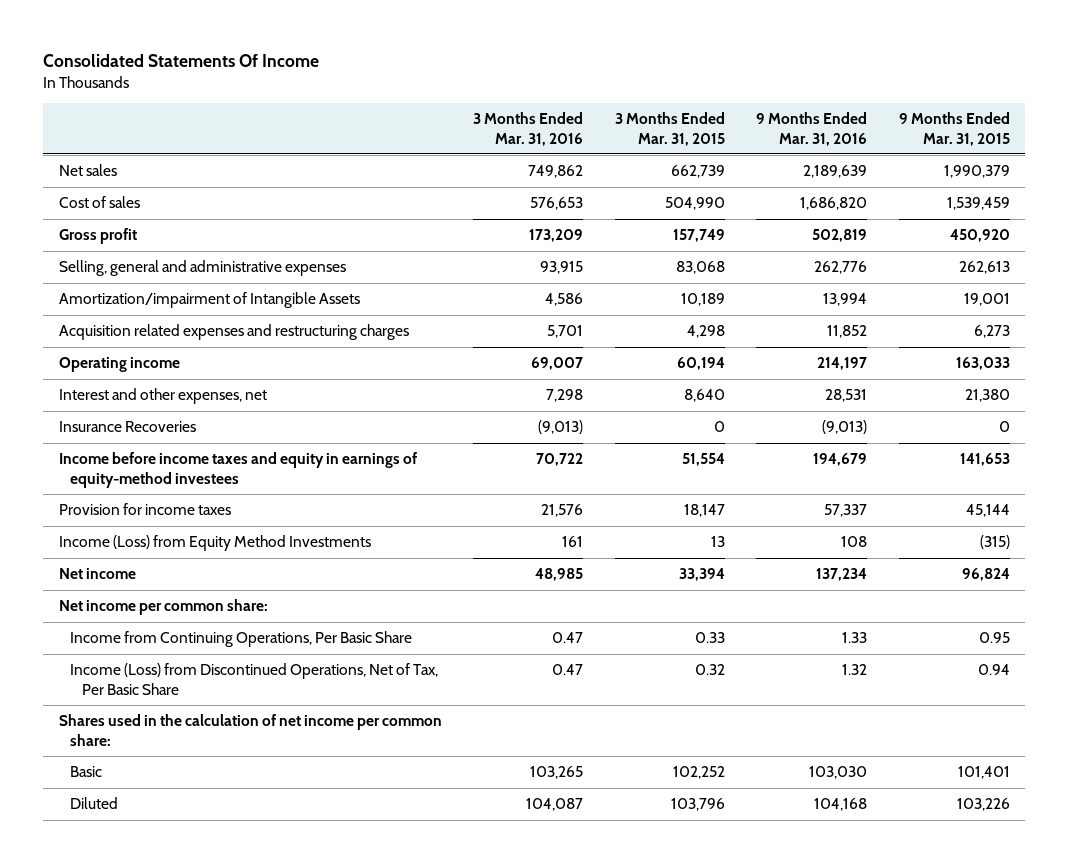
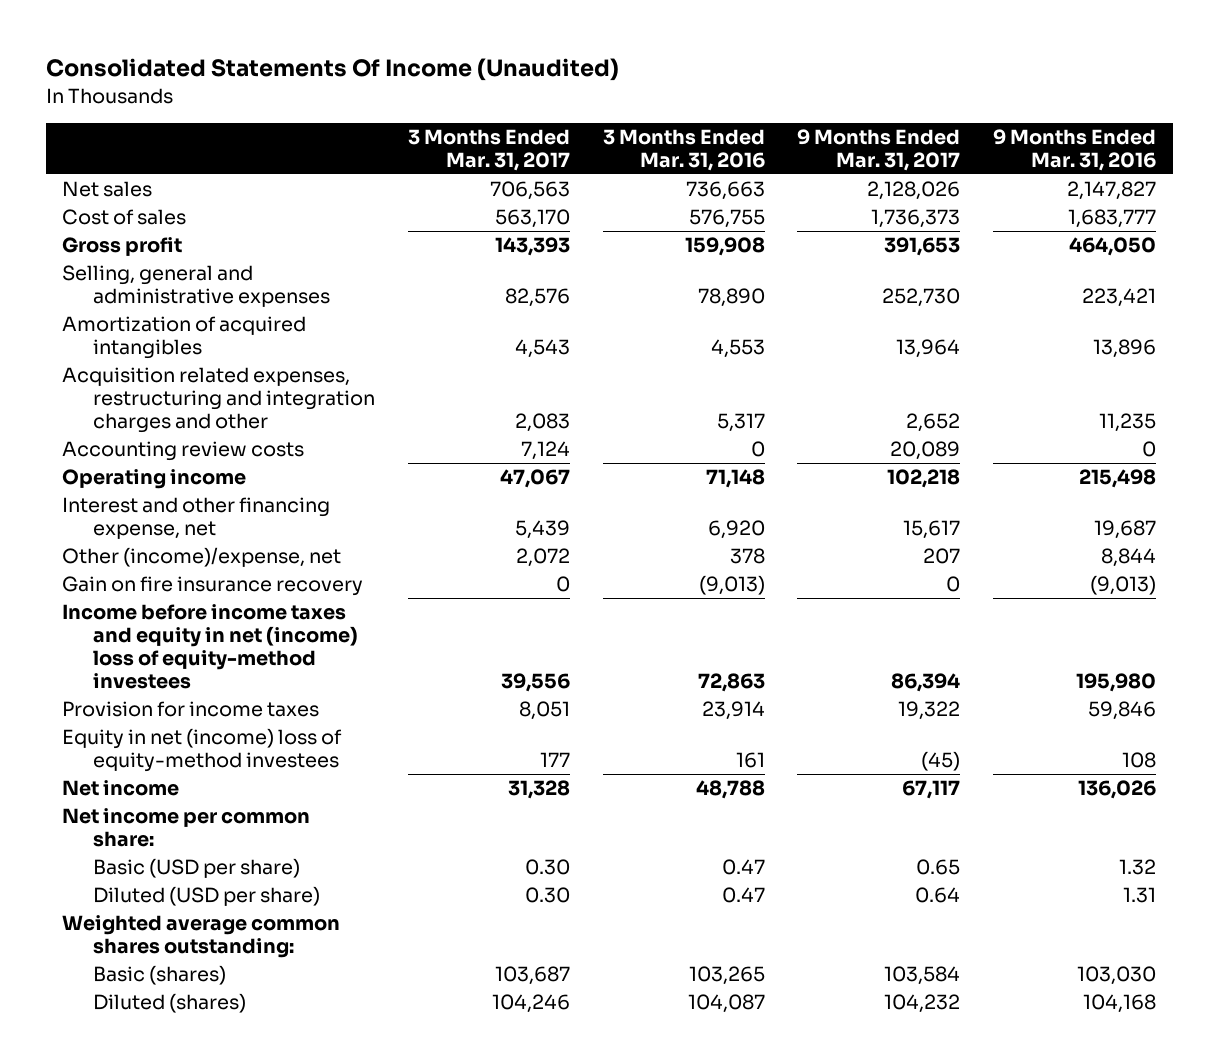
- Consolidated Statements Of Income
+ Consolidated Statements Of Income (Unaudited)
- | 3 Months Ended Mar. 31, 2016 | 3 Months Ended Mar. 31, 2015 | 9 Months Ended Mar. 31, 2016 | 9 Months Ended Mar. 31, 2015
+ | 3 Months Ended Mar. 31, 2017 | 3 Months Ended Mar. 31, 2016 | 9 Months Ended Mar. 31, 2017 | 9 Months Ended Mar. 31, 2016
- Net sales | 749,862 | 662,739 | 2,189,639 | 1,990,379
- Cost of sales | 576,653 | 504,990 | 1,686,820 | 1,539,459
- Gross profit | 173,209 | 157,749 | 502,819 | 450,920
- Selling, general and administrative expenses | 93,915 | 83,068 | 262,776 | 262,613
- Amortization/impairment of Intangible Assets | 4,586 | 10,189 | 13,994 | 19,001
- Acquisition related expenses and restructuring charges | 5,701 | 4,298 | 11,852 | 6,273
- Operating income | 69,007 | 60,194 | 214,197 | 163,033
- Interest and other expenses, net | 7,298 | 8,640 | 28,531 | 21,380
- Insurance Recoveries | (9,013) | 0 | (9,013) | 0
- Income before income taxes and equity in earnings of equity-method investees | 70,722 | 51,554 | 194,679 | 141,653
- Provision for income taxes | 21,576 | 18,147 | 57,337 | 45,144
- Income (Loss) from Equity Method Investments | 161 | 13 | 108 | (315)
- Net income | 48,985 | 33,394 | 137,234 | 96,824
+ Net sales | 706,563 | 736,663 | 2,128,026 | 2,147,827
+ Cost of sales | 563,170 | 576,755 | 1,736,373 | 1,683,777
+ Gross profit | 143,393 | 159,908 | 391,653 | 464,050
+ Selling, general and administrative expenses | 82,576 | 78,890 | 252,730 | 223,421
+ Amortization of acquired intangibles | 4,543 | 4,553 | 13,964 | 13,896
+ Acquisition related expenses, restructuring and integration charges and other | 2,083 | 5,317 | 2,652 | 11,235
+ Accounting review costs | 7,124 | 0 | 20,089 | 0
+ Operating income | 47,067 | 71,148 | 102,218 | 215,498
+ Interest and other financing expense, net | 5,439 | 6,920 | 15,617 | 19,687
+ Other (income)/expense, net | 2,072 | 378 | 207 | 8,844
+ Gain on fire insurance recovery | 0 | (9,013) | 0 | (9,013)
+ Income before income taxes and equity in net (income) loss of equity-method investees | 39,556 | 72,863 | 86,394 | 195,980
+ Provision for income taxes | 8,051 | 23,914 | 19,322 | 59,846
+ Equity in net (income) loss of equity-method investees | 177 | 161 | (45) | 108
+ Net income | 31,328 | 48,788 | 67,117 | 136,026
- Income from Continuing Operations, Per Basic Share | 0.47 | 0.33 | 1.33 | 0.95
- Income (Loss) from Discontinued Operations, Net of Tax, Per Basic Share | 0.47 | 0.32 | 1.32 | 0.94
- Shares used in the calculation of net income per common share:
- Basic | 103,265 | 102,252 | 103,030 | 101,401
- Diluted | 104,087 | 103,796 | 104,168 | 103,226
+ Basic (USD per share) | 0.30 | 0.47 | 0.65 | 1.32
+ Diluted (USD per share) | 0.30 | 0.47 | 0.64 | 1.31
+ Weighted average common shares outstanding:
+ Basic (shares) | 103,687 | 103,265 | 103,584 | 103,030
+ Diluted (shares) | 104,246 | 104,087 | 104,232 | 104,168

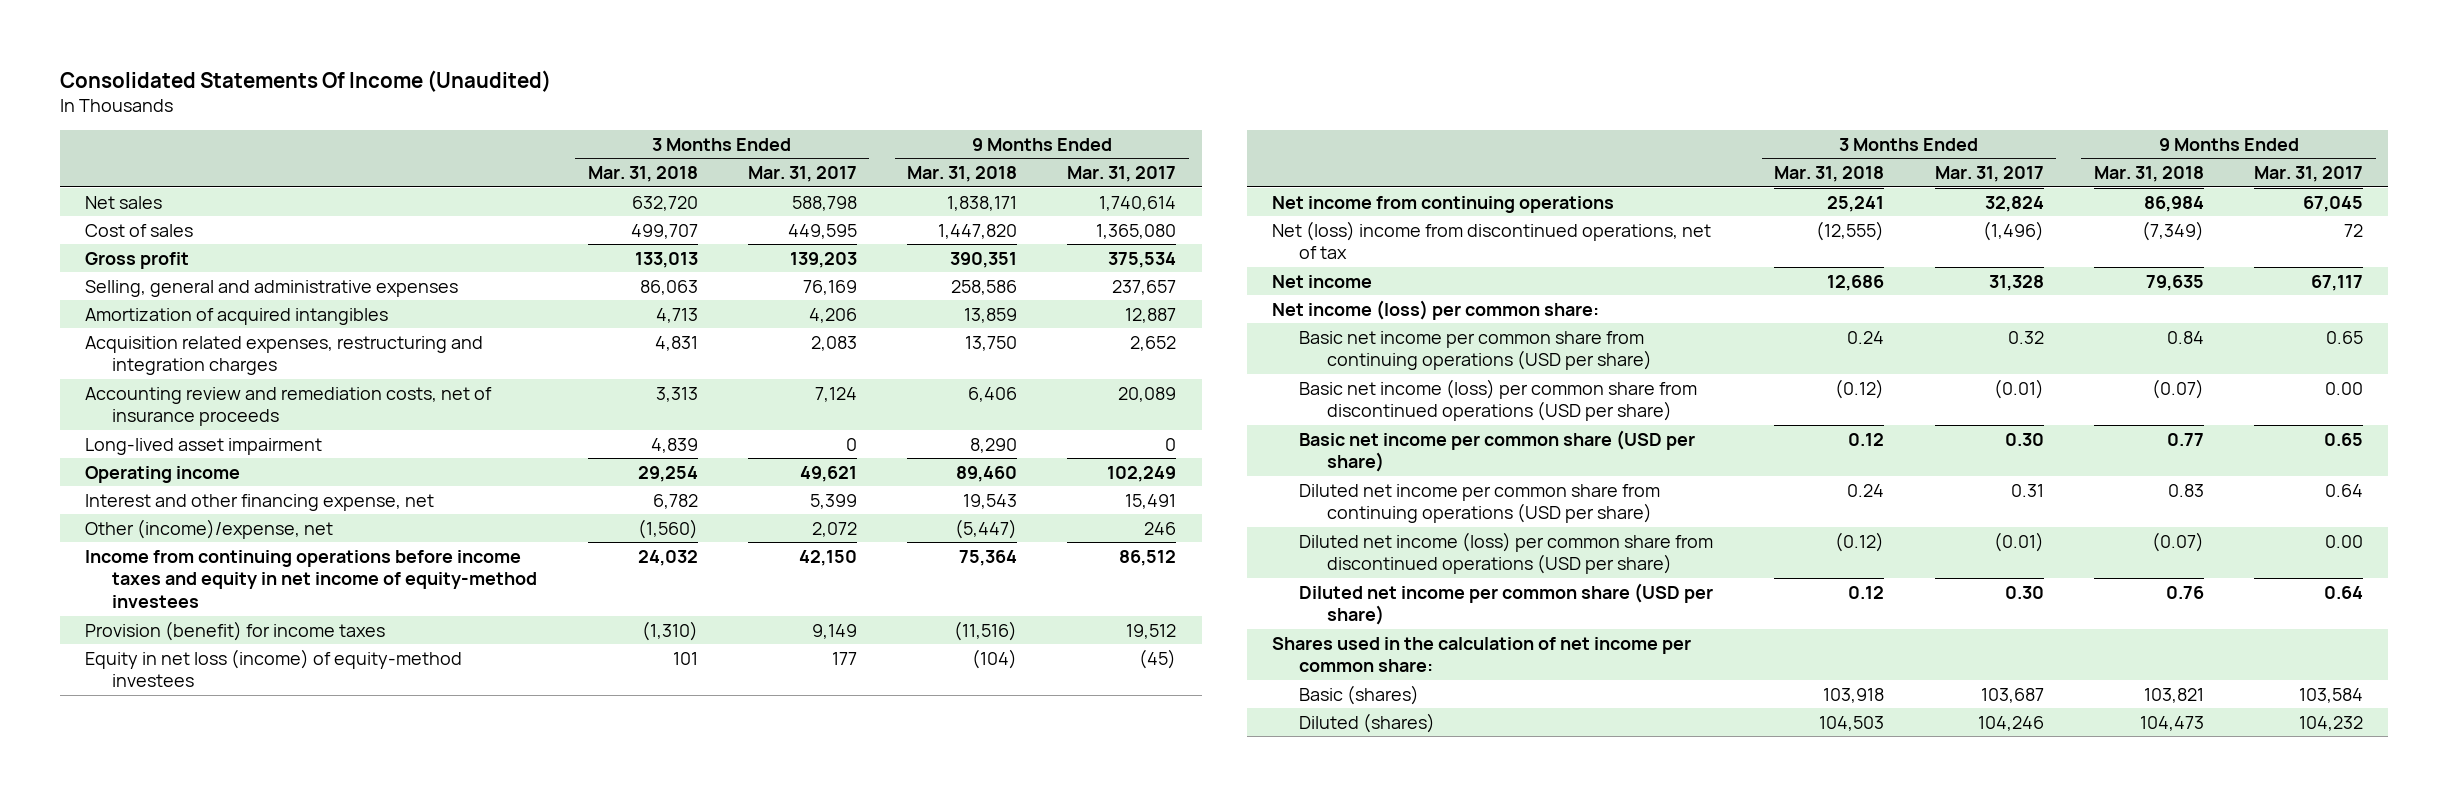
- | 3 Months Ended Mar. 31, 2017 | 3 Months Ended Mar. 31, 2016 | 9 Months Ended Mar. 31, 2017 | 9 Months Ended Mar. 31, 2016
+ | 3 Months Ended Mar. 31, 2018 | 3 Months Ended Mar. 31, 2017 | 9 Months Ended Mar. 31, 2018 | 9 Months Ended Mar. 31, 2017
- Net sales | 706,563 | 736,663 | 2,128,026 | 2,147,827
- Cost of sales | 563,170 | 576,755 | 1,736,373 | 1,683,777
- Gross profit | 143,393 | 159,908 | 391,653 | 464,050
- Selling, general and administrative expenses | 82,576 | 78,890 | 252,730 | 223,421
- Amortization of acquired intangibles | 4,543 | 4,553 | 13,964 | 13,896
- Acquisition related expenses, restructuring and integration charges and other | 2,083 | 5,317 | 2,652 | 11,235
- Accounting review costs | 7,124 | 0 | 20,089 | 0
- Operating income | 47,067 | 71,148 | 102,218 | 215,498
- Interest and other financing expense, net | 5,439 | 6,920 | 15,617 | 19,687
- Other (income)/expense, net | 2,072 | 378 | 207 | 8,844
- Gain on fire insurance recovery | 0 | (9,013) | 0 | (9,013)
- Income before income taxes and equity in net (income) loss of equity-method investees | 39,556 | 72,863 | 86,394 | 195,980
- Provision for income taxes | 8,051 | 23,914 | 19,322 | 59,846
- Equity in net (income) loss of equity-method investees | 177 | 161 | (45) | 108
+ Net sales | 632,720 | 588,798 | 1,838,171 | 1,740,614
+ Cost of sales | 499,707 | 449,595 | 1,447,820 | 1,365,080
+ Gross profit | 133,013 | 139,203 | 390,351 | 375,534
+ Selling, general and administrative expenses | 86,063 | 76,169 | 258,586 | 237,657
+ Amortization of acquired intangibles | 4,713 | 4,206 | 13,859 | 12,887
+ Acquisition related expenses, restructuring and integration charges | 4,831 | 2,083 | 13,750 | 2,652
+ Accounting review and remediation costs, net of insurance proceeds | 3,313 | 7,124 | 6,406 | 20,089
+ Long-lived asset impairment | 4,839 | 0 | 8,290 | 0
+ Operating income | 29,254 | 49,621 | 89,460 | 102,249
+ Interest and other financing expense, net | 6,782 | 5,399 | 19,543 | 15,491
+ Other (income)/expense, net | (1,560) | 2,072 | (5,447) | 246
+ Income from continuing operations before income taxes and equity in net income of equity-method investees | 24,032 | 42,150 | 75,364 | 86,512
+ Provision (benefit) for income taxes | (1,310) | 9,149 | (11,516) | 19,512
+ Equity in net loss (income) of equity-method investees | 101 | 177 | (104) | (45)
+ Net income from continuing operations | 25,241 | 32,824 | 86,984 | 67,045
+ Net (loss) income from discontinued operations, net of tax | (12,555) | (1,496) | (7,349) | 72
- Net income per common share:
- Basic (USD per share) | 0.30 | 0.47 | 0.65 | 1.32
- Diluted (USD per share) | 0.30 | 0.47 | 0.64 | 1.31
- Weighted average common shares outstanding:
+ Net income (loss) per common share:
+ Basic net income per common share from continuing operations (USD per share) | 0.24 | 0.32 | 0.84 | 0.65
+ Basic net income (loss) per common share from discontinued operations (USD per share) | (0.12) | (0.01) | (0.07) | 0.00
+ Basic net income per common share (USD per share) | 0.12 | 0.30 | 0.77 | 0.65
+ Diluted net income per common share from continuing operations (USD per share) | 0.24 | 0.31 | 0.83 | 0.64
+ Diluted net income (loss) per common share from discontinued operations (USD per share) | (0.12) | (0.01) | (0.07) | 0.00
+ Diluted net income per common share (USD per share) | 0.12 | 0.30 | 0.76 | 0.64
+ Shares used in the calculation of net income per common share:

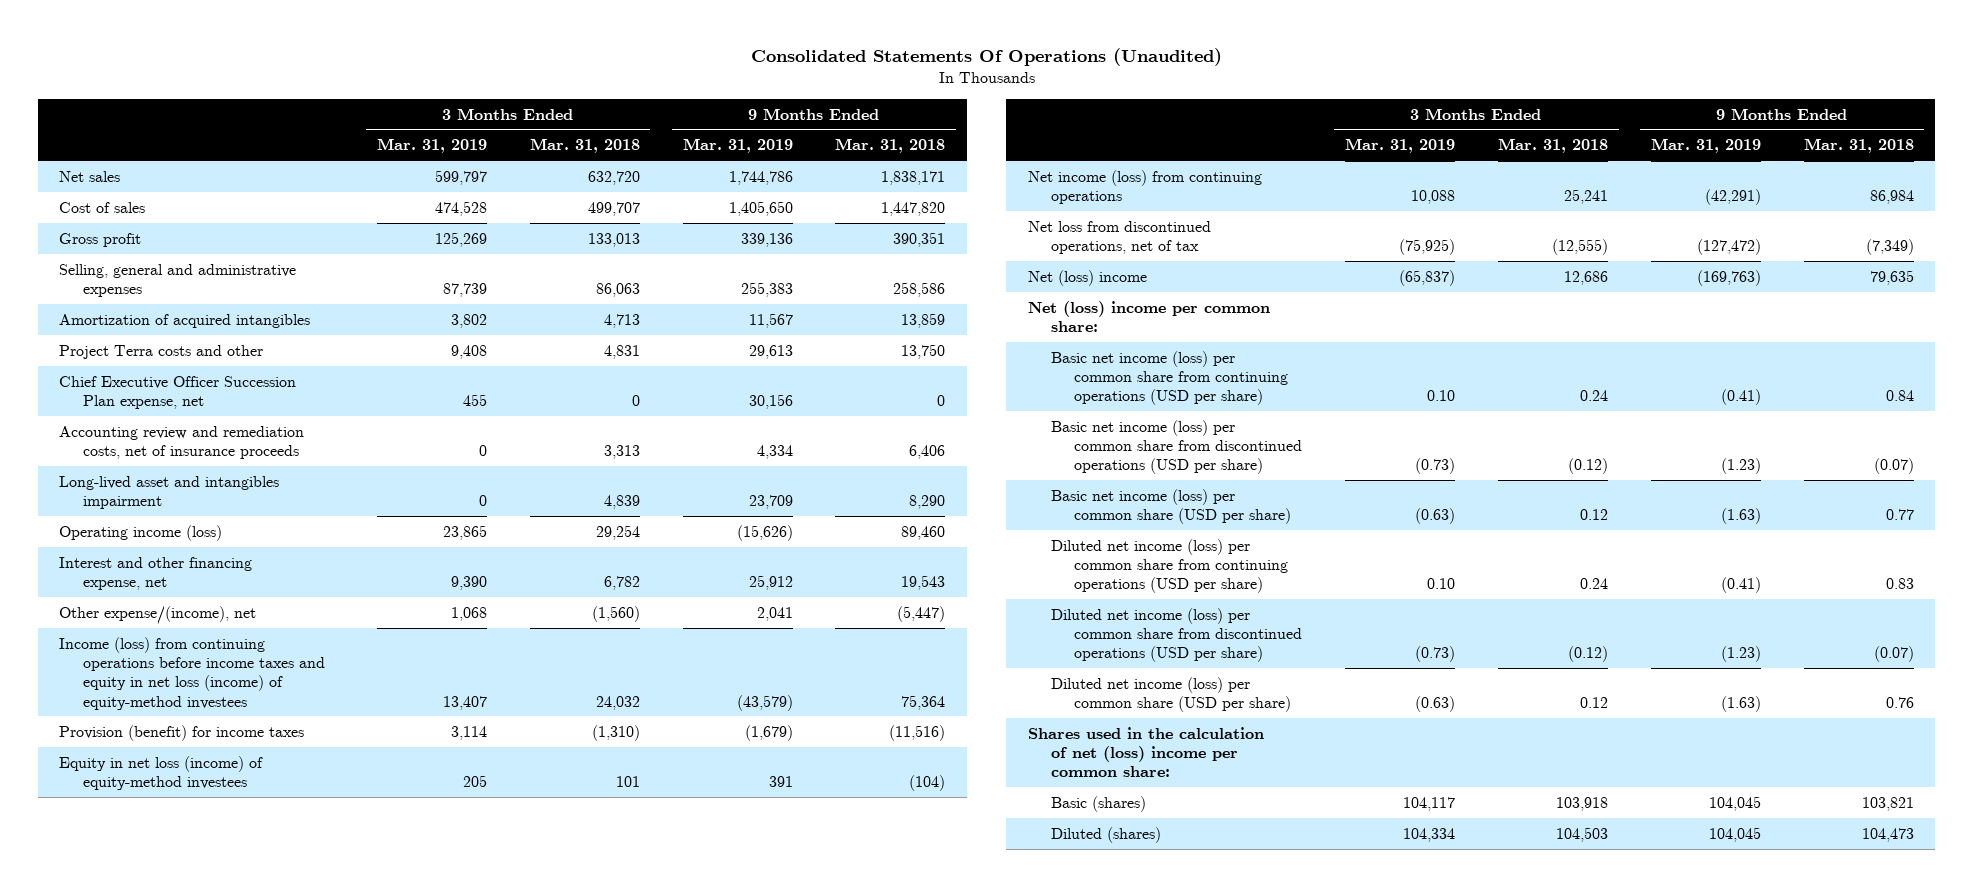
- Consolidated Statements Of Income (Unaudited)
+ Consolidated Statements Of Operations (Unaudited)
- | 3 Months Ended Mar. 31, 2018 | 3 Months Ended Mar. 31, 2017 | 9 Months Ended Mar. 31, 2018 | 9 Months Ended Mar. 31, 2017
+ | 3 Months Ended Mar. 31, 2019 | 3 Months Ended Mar. 31, 2018 | 9 Months Ended Mar. 31, 2019 | 9 Months Ended Mar. 31, 2018
- Acquisition related expenses, restructuring and integration charges | 4,831 | 2,083 | 13,750 | 2,652
+ Project Terra costs and other | 9,408 | 4,831 | 29,613 | 13,750
+ Chief Executive Officer Succession Plan expense, net | 455 | 0 | 30,156 | 0
- Long-lived asset impairment | 4,839 | 0 | 8,290 | 0
- Operating income | 29,254 | 49,621 | 89,460 | 102,249
+ Long-lived asset and intangibles impairment | 0 | 4,839 | 23,709 | 8,290
+ Operating income (loss) | 23,865 | 29,254 | (15,626) | 89,460
- Other (income)/expense, net | (1,560) | 2,072 | (5,447) | 246
- Income from continuing operations before income taxes and equity in net income of equity-method investees | 24,032 | 42,150 | 75,364 | 86,512
+ Other expense/(income), net | 1,068 | (1,560) | 2,041 | (5,447)
+ Income (loss) from continuing operations before income taxes and equity in net loss (income) of equity-method investees | 13,407 | 24,032 | (43,579) | 75,364
- Net income from continuing operations | 25,241 | 32,824 | 86,984 | 67,045
- Net (loss) income from discontinued operations, net of tax | (12,555) | (1,496) | (7,349) | 72
- Net income | 12,686 | 31,328 | 79,635 | 67,117
- Net income (loss) per common share:
- Basic net income per common share from continuing operations (USD per share) | 0.24 | 0.32 | 0.84 | 0.65
+ Net income (loss) from continuing operations | 10,088 | 25,241 | (42,291) | 86,984
+ Net loss from discontinued operations, net of tax | (75,925) | (12,555) | (127,472) | (7,349)
+ Net (loss) income | (65,837) | 12,686 | (169,763) | 79,635
+ Net (loss) income per common share:
+ Basic net income (loss) per common share from continuing operations (USD per share) | 0.10 | 0.24 | (0.41) | 0.84
- Basic net income per common share (USD per share) | 0.12 | 0.30 | 0.77 | 0.65
- Diluted net income per common share from continuing operations (USD per share) | 0.24 | 0.31 | 0.83 | 0.64
+ Basic net income (loss) per common share (USD per share) | (0.63) | 0.12 | (1.63) | 0.77
+ Diluted net income (loss) per common share from continuing operations (USD per share) | 0.10 | 0.24 | (0.41) | 0.83
- Diluted net income per common share (USD per share) | 0.12 | 0.30 | 0.76 | 0.64
- Shares used in the calculation of net income per common share:
+ Diluted net income (loss) per common share (USD per share) | (0.63) | 0.12 | (1.63) | 0.76
+ Shares used in the calculation of net (loss) income per common share:

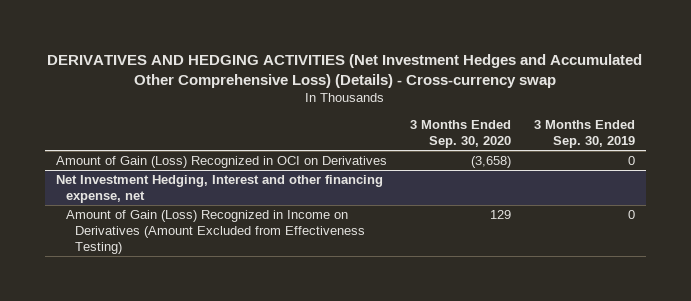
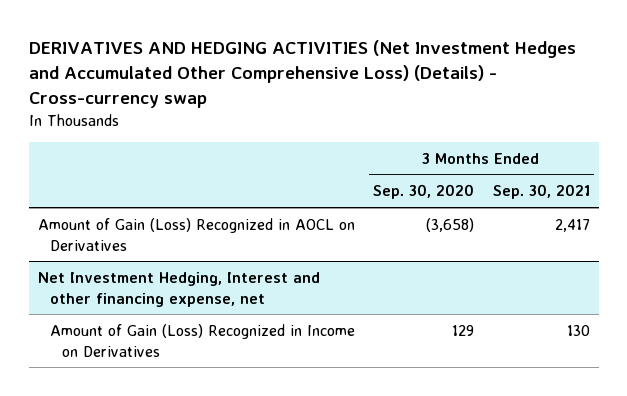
- | 3 Months Ended Sep. 30, 2020 | 3 Months Ended Sep. 30, 2019
+ | 3 Months Ended Sep. 30, 2020 | 3 Months Ended Sep. 30, 2021
- Amount of Gain (Loss) Recognized in OCI on Derivatives | (3,658) | 0
+ Amount of Gain (Loss) Recognized in AOCL on Derivatives | (3,658) | 2,417
@ Net Investment Hedging, Interest and other financing expense, net
- Amount of Gain (Loss) Recognized in Income on Derivatives (Amount Excluded from Effectiveness Testing) | 129 | 0
+ Amount of Gain (Loss) Recognized in Income on Derivatives | 129 | 130

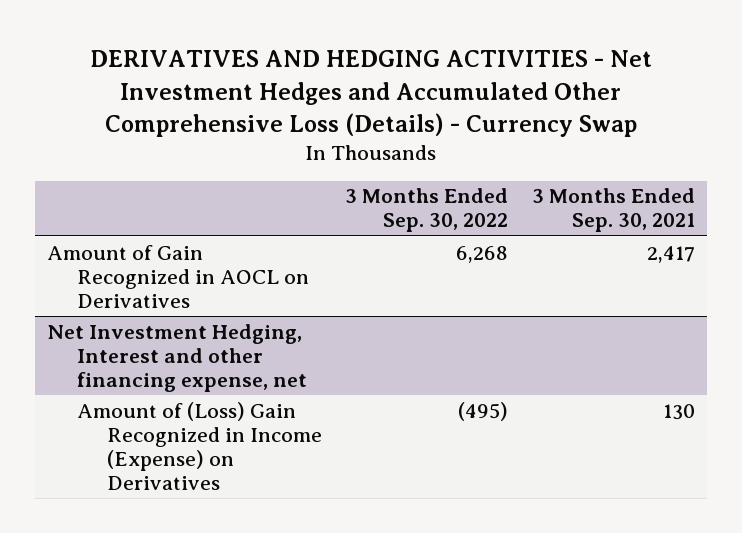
- DERIVATIVES AND HEDGING ACTIVITIES (Net Investment Hedges and Accumulated Other Comprehensive Loss) (Details) - Cross-currency swap
+ DERIVATIVES AND HEDGING ACTIVITIES - Net Investment Hedges and Accumulated Other Comprehensive Loss (Details) - Currency Swap
- | 3 Months Ended Sep. 30, 2020 | 3 Months Ended Sep. 30, 2021
+ | 3 Months Ended Sep. 30, 2022 | 3 Months Ended Sep. 30, 2021
- Amount of Gain (Loss) Recognized in AOCL on Derivatives | (3,658) | 2,417
+ Amount of Gain Recognized in AOCL on Derivatives | 6,268 | 2,417
@ Net Investment Hedging, Interest and other financing expense, net
- Amount of Gain (Loss) Recognized in Income on Derivatives | 129 | 130
+ Amount of (Loss) Gain Recognized in Income (Expense) on Derivatives | (495) | 130

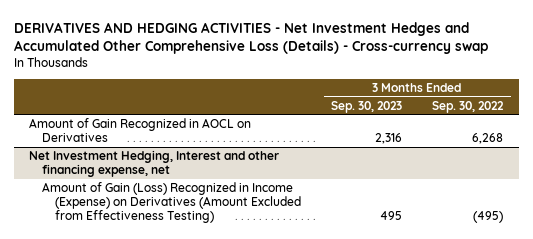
- DERIVATIVES AND HEDGING ACTIVITIES - Net Investment Hedges and Accumulated Other Comprehensive Loss (Details) - Currency Swap
+ DERIVATIVES AND HEDGING ACTIVITIES - Net Investment Hedges and Accumulated Other Comprehensive Loss (Details) - Cross-currency swap
- | 3 Months Ended Sep. 30, 2022 | 3 Months Ended Sep. 30, 2021
+ | 3 Months Ended Sep. 30, 2023 | 3 Months Ended Sep. 30, 2022
@ Net Investment Hedging, Interest and other financing expense, net
- Amount of (Loss) Gain Recognized in Income (Expense) on Derivatives | (495) | 130
+ Amount of Gain (Loss) Recognized in Income (Expense) on Derivatives (Amount Excluded from Effectiveness Testing) | 495 | (495)

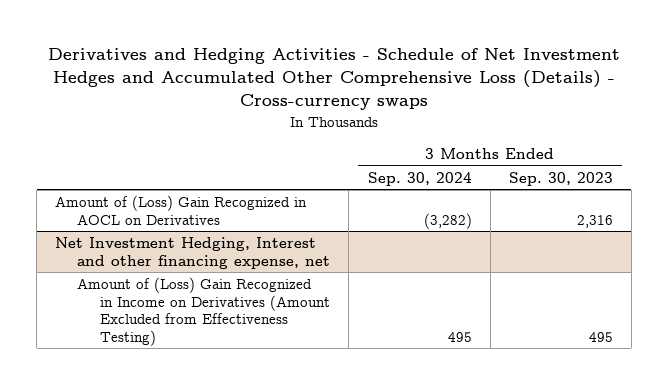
- DERIVATIVES AND HEDGING ACTIVITIES - Net Investment Hedges and Accumulated Other Comprehensive Loss (Details) - Cross-currency swap
+ Derivatives and Hedging Activities - Schedule of Net Investment Hedges and Accumulated Other Comprehensive Loss (Details) - Cross-currency swaps
- | 3 Months Ended Sep. 30, 2023 | 3 Months Ended Sep. 30, 2022
+ | 3 Months Ended Sep. 30, 2024 | 3 Months Ended Sep. 30, 2023
- Amount of Gain Recognized in AOCL on Derivatives | 2,316 | 6,268
+ Amount of (Loss) Gain Recognized in AOCL on Derivatives | (3,282) | 2,316
@ Net Investment Hedging, Interest and other financing expense, net
- Amount of Gain (Loss) Recognized in Income (Expense) on Derivatives (Amount Excluded from Effectiveness Testing) | 495 | (495)
+ Amount of (Loss) Gain Recognized in Income on Derivatives (Amount Excluded from Effectiveness Testing) | 495 | 495

